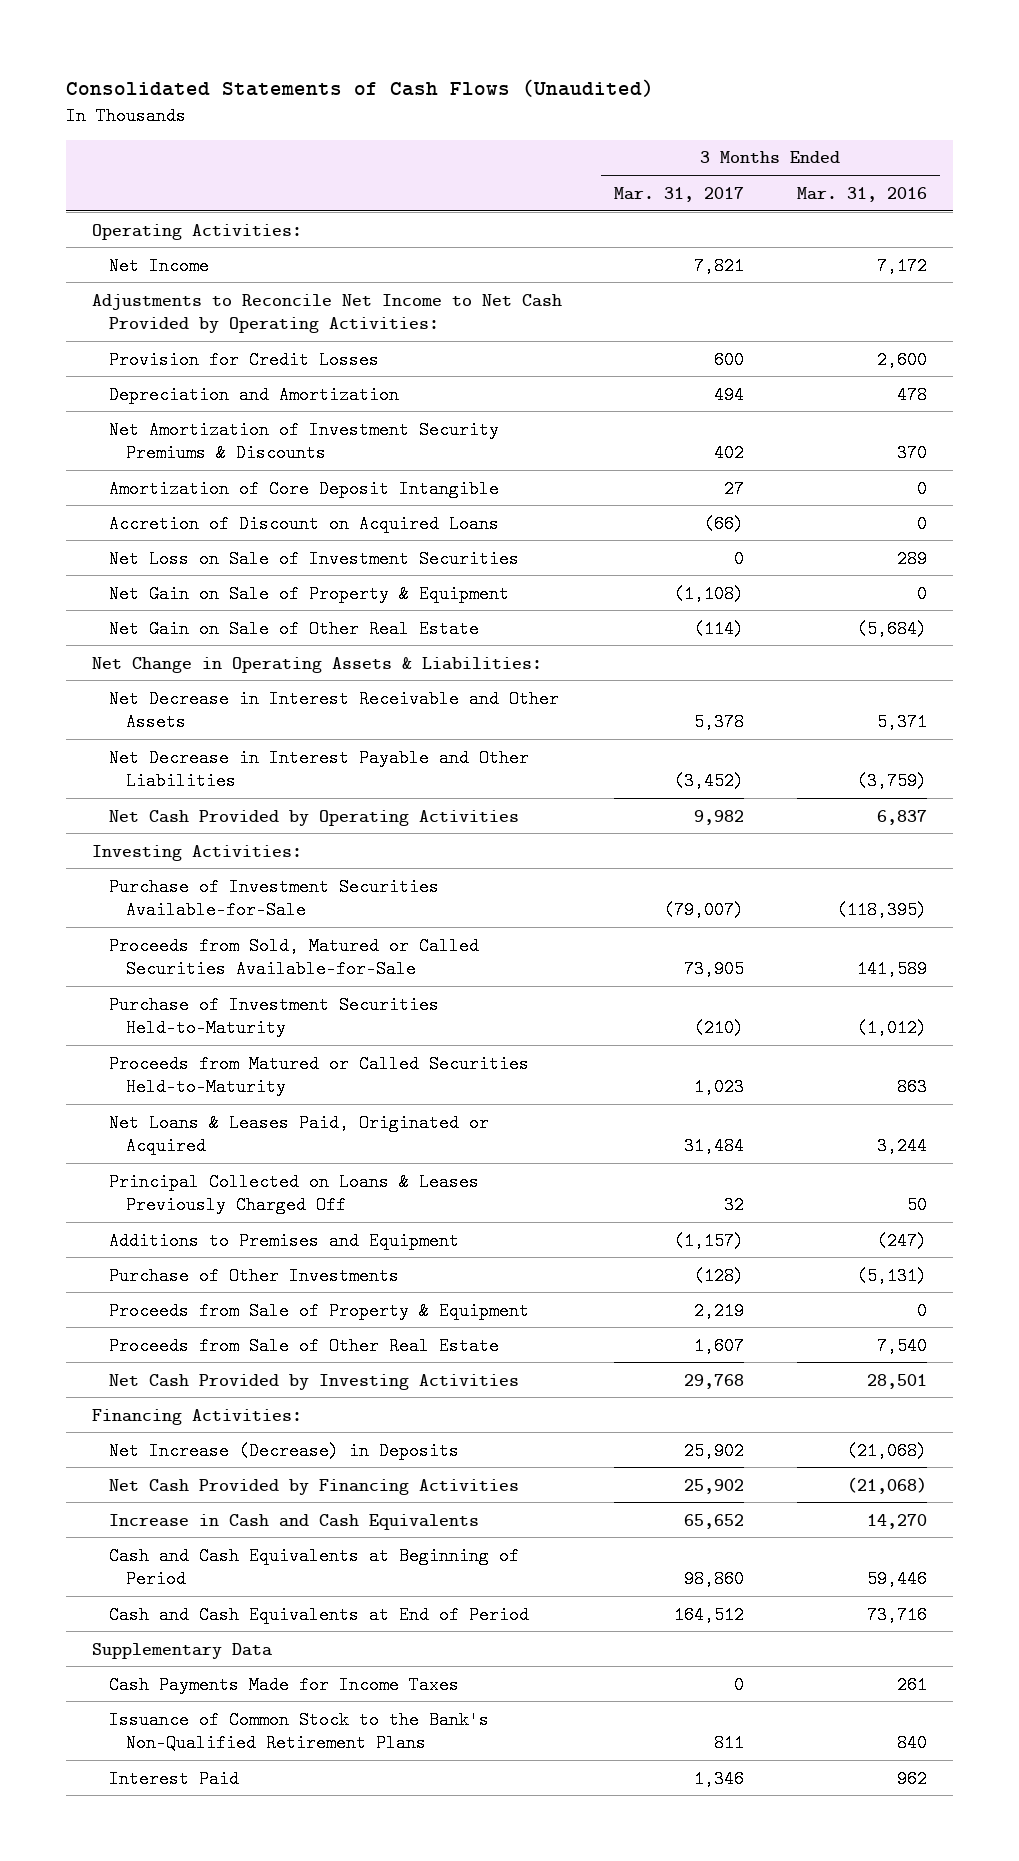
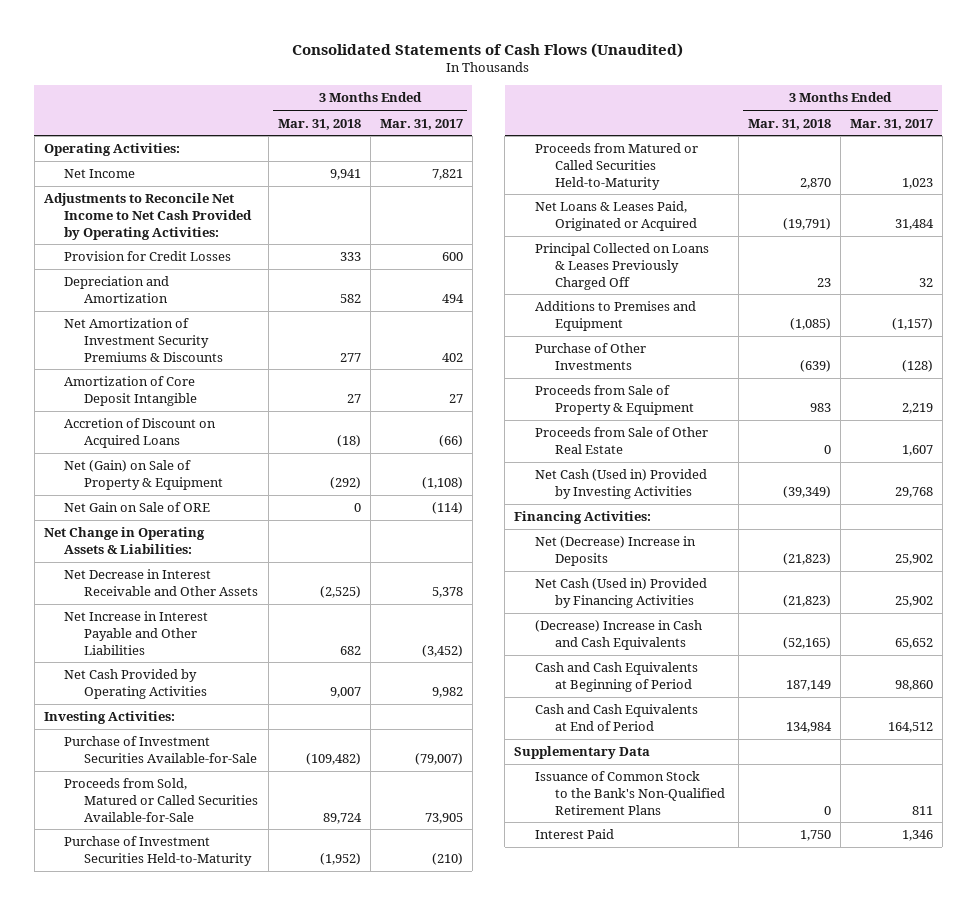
- | 3 Months Ended Mar. 31, 2017 | 3 Months Ended Mar. 31, 2016
+ | 3 Months Ended Mar. 31, 2018 | 3 Months Ended Mar. 31, 2017
- Net Loss on Sale of Investment Securities | 0 | 289
- Net Gain on Sale of Property & Equipment | (1,108) | 0
- Net Gain on Sale of Other Real Estate | (114) | (5,684)
+ Net (Gain) on Sale of Property & Equipment | (292) | (1,108)
+ Net Gain on Sale of ORE | 0 | (114)
- Net Decrease in Interest Payable and Other Liabilities | (3,452) | (3,759)
+ Net Increase in Interest Payable and Other Liabilities | 682 | (3,452)
- Net Cash Provided by Investing Activities | 29,768 | 28,501
+ Net Cash (Used in) Provided by Investing Activities | (39,349) | 29,768
- Net Increase (Decrease) in Deposits | 25,902 | (21,068)
- Net Cash Provided by Financing Activities | 25,902 | (21,068)
- Increase in Cash and Cash Equivalents | 65,652 | 14,270
+ Net (Decrease) Increase in Deposits | (21,823) | 25,902
+ Net Cash (Used in) Provided by Financing Activities | (21,823) | 25,902
+ (Decrease) Increase in Cash and Cash Equivalents | (52,165) | 65,652
- Cash Payments Made for Income Taxes | 0 | 261

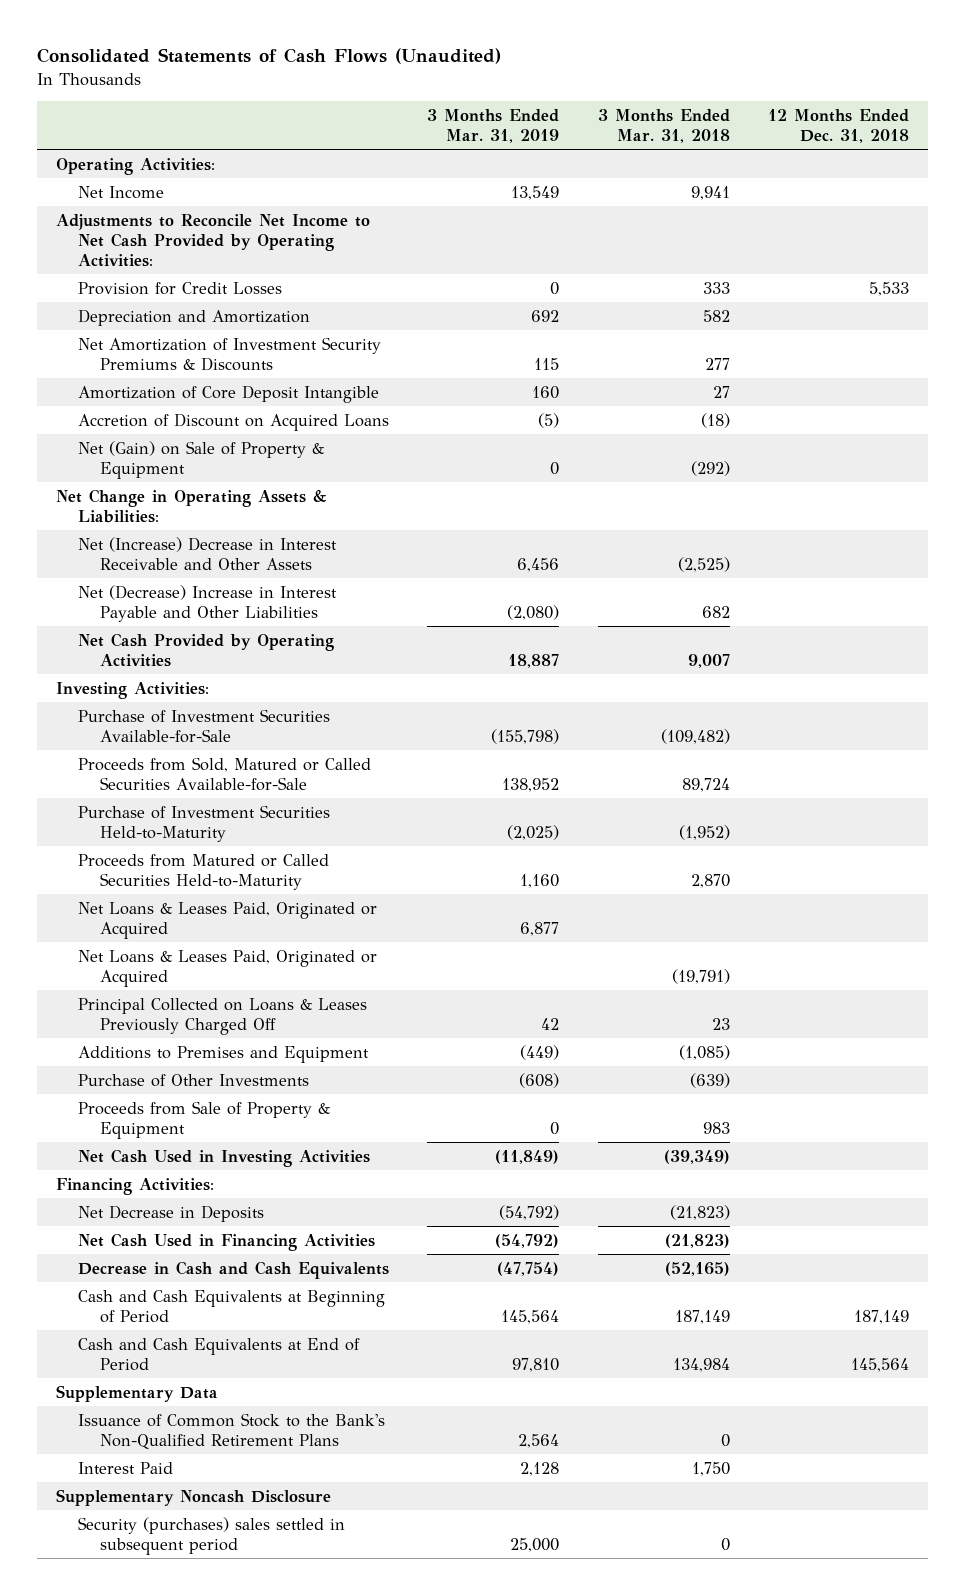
- | 3 Months Ended Mar. 31, 2018 | 3 Months Ended Mar. 31, 2017
+ | 3 Months Ended Mar. 31, 2019 | 3 Months Ended Mar. 31, 2018 | 12 Months Ended Dec. 31, 2018
- Net Gain on Sale of ORE | 0 | (114)
- Net Decrease in Interest Receivable and Other Assets | (2,525) | 5,378
- Net Increase in Interest Payable and Other Liabilities | 682 | (3,452)
+ Net (Increase) Decrease in Interest Receivable and Other Assets | 6,456 | (2,525) |
+ Net (Decrease) Increase in Interest Payable and Other Liabilities | (2,080) | 682 |
+ Net Loans & Leases Paid, Originated or Acquired | 6,877 | |
- Proceeds from Sale of Other Real Estate | 0 | 1,607
- Net Cash (Used in) Provided by Investing Activities | (39,349) | 29,768
+ Net Cash Used in Investing Activities | (11,849) | (39,349) |
- Net (Decrease) Increase in Deposits | (21,823) | 25,902
- Net Cash (Used in) Provided by Financing Activities | (21,823) | 25,902
- (Decrease) Increase in Cash and Cash Equivalents | (52,165) | 65,652
+ Net Decrease in Deposits | (54,792) | (21,823) |
+ Net Cash Used in Financing Activities | (54,792) | (21,823) |
+ Decrease in Cash and Cash Equivalents | (47,754) | (52,165) |
+ Supplementary Noncash Disclosure
+ Security (purchases) sales settled in subsequent period | 25,000 | 0 |

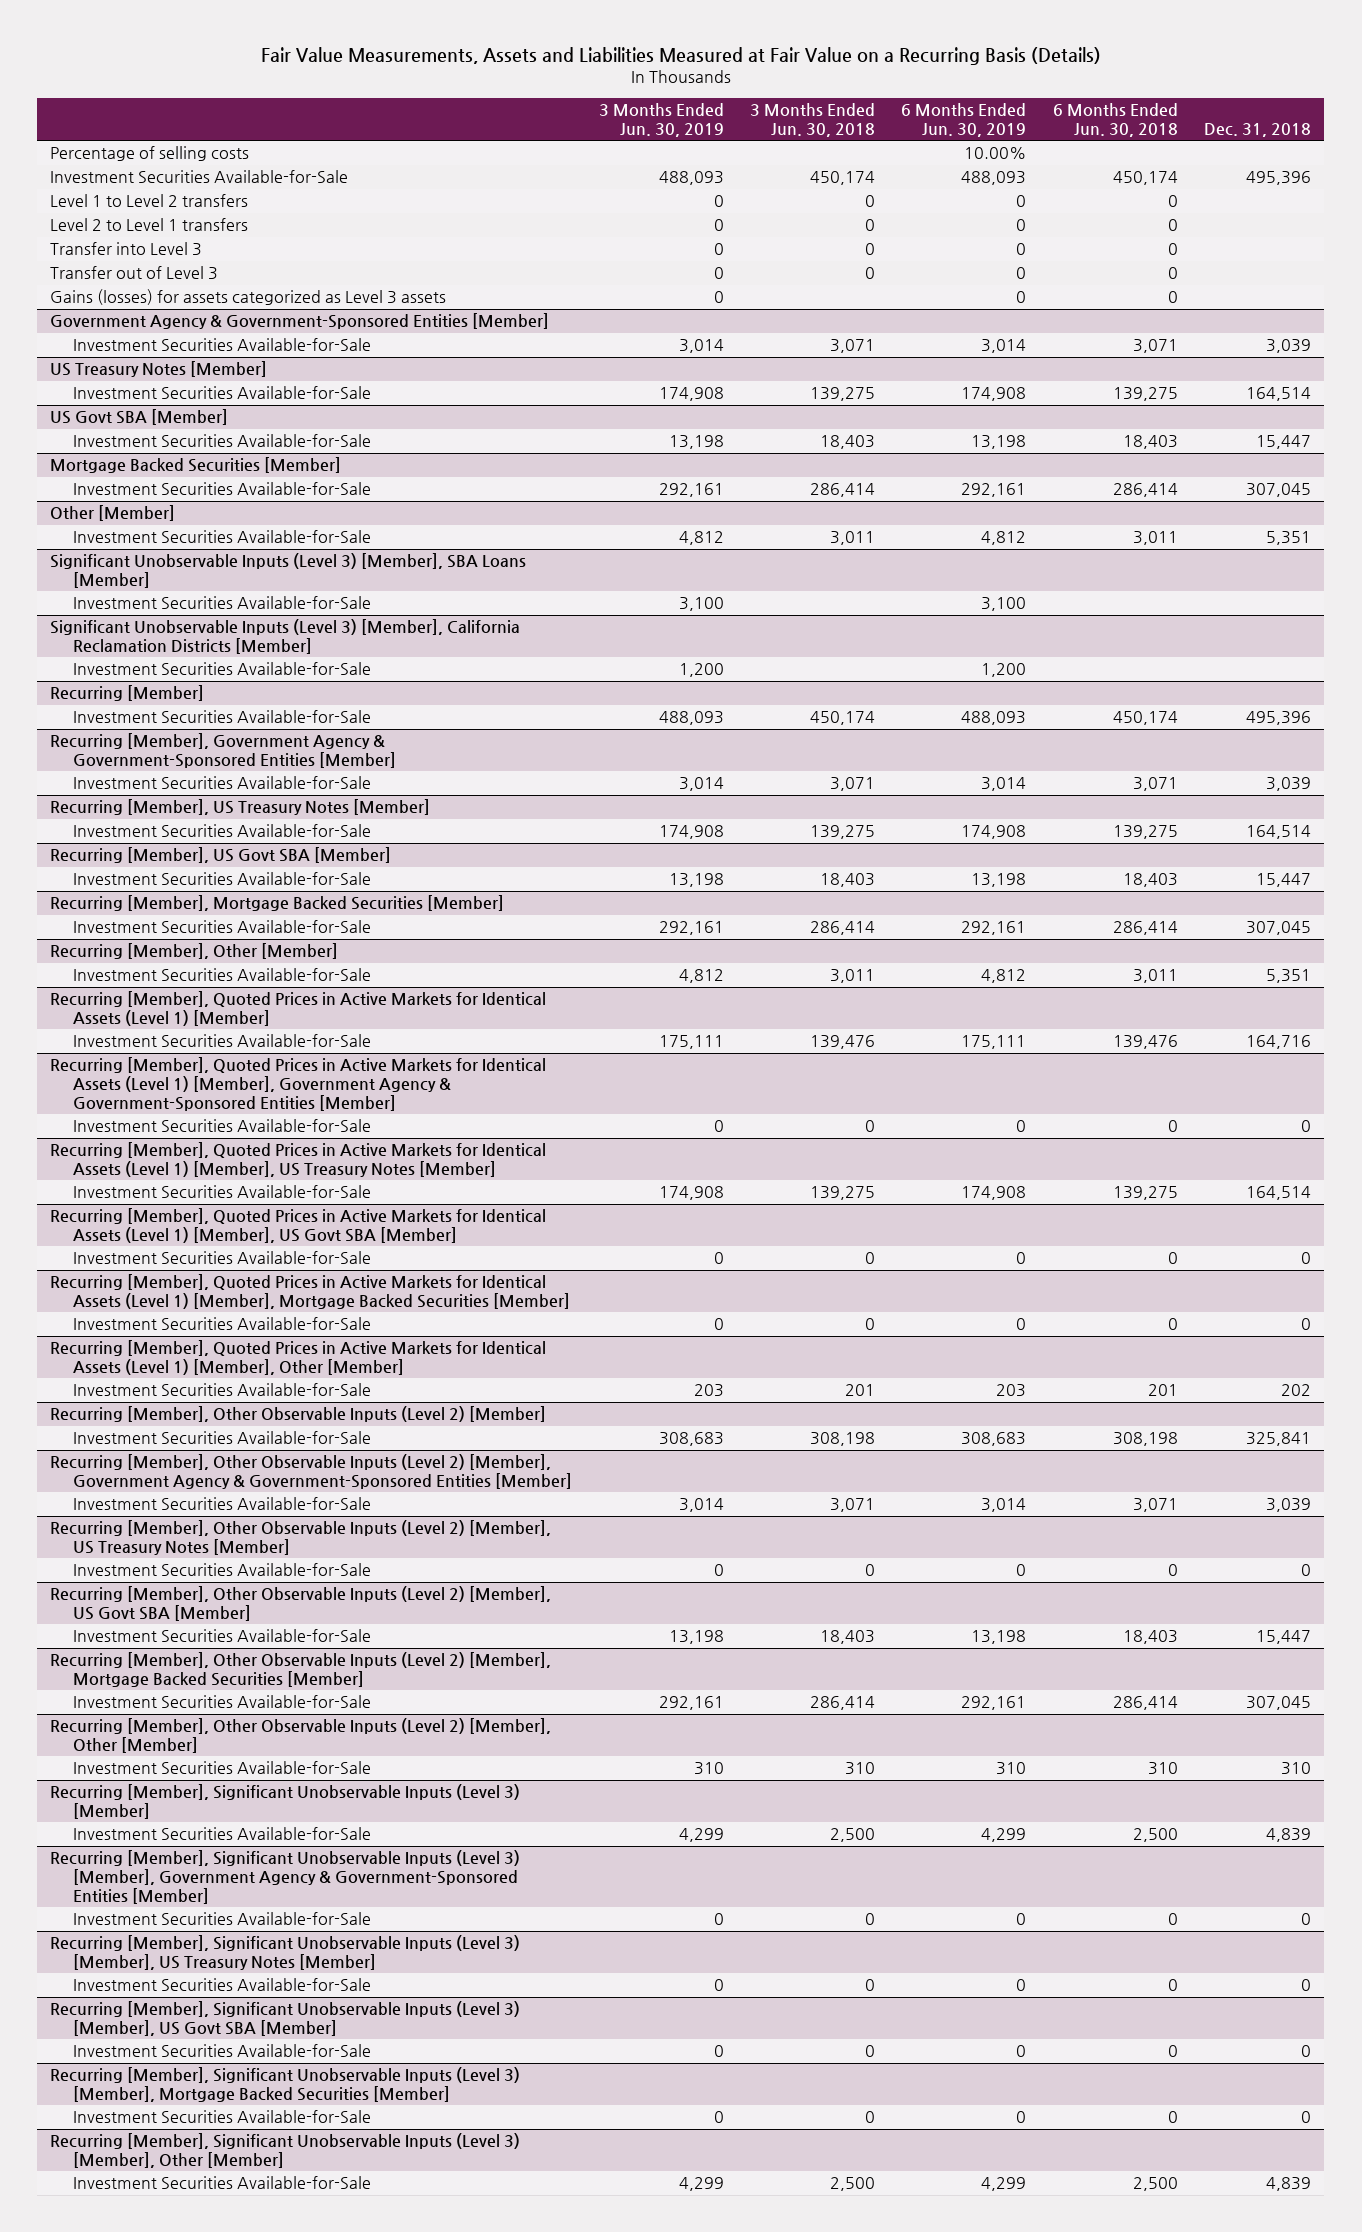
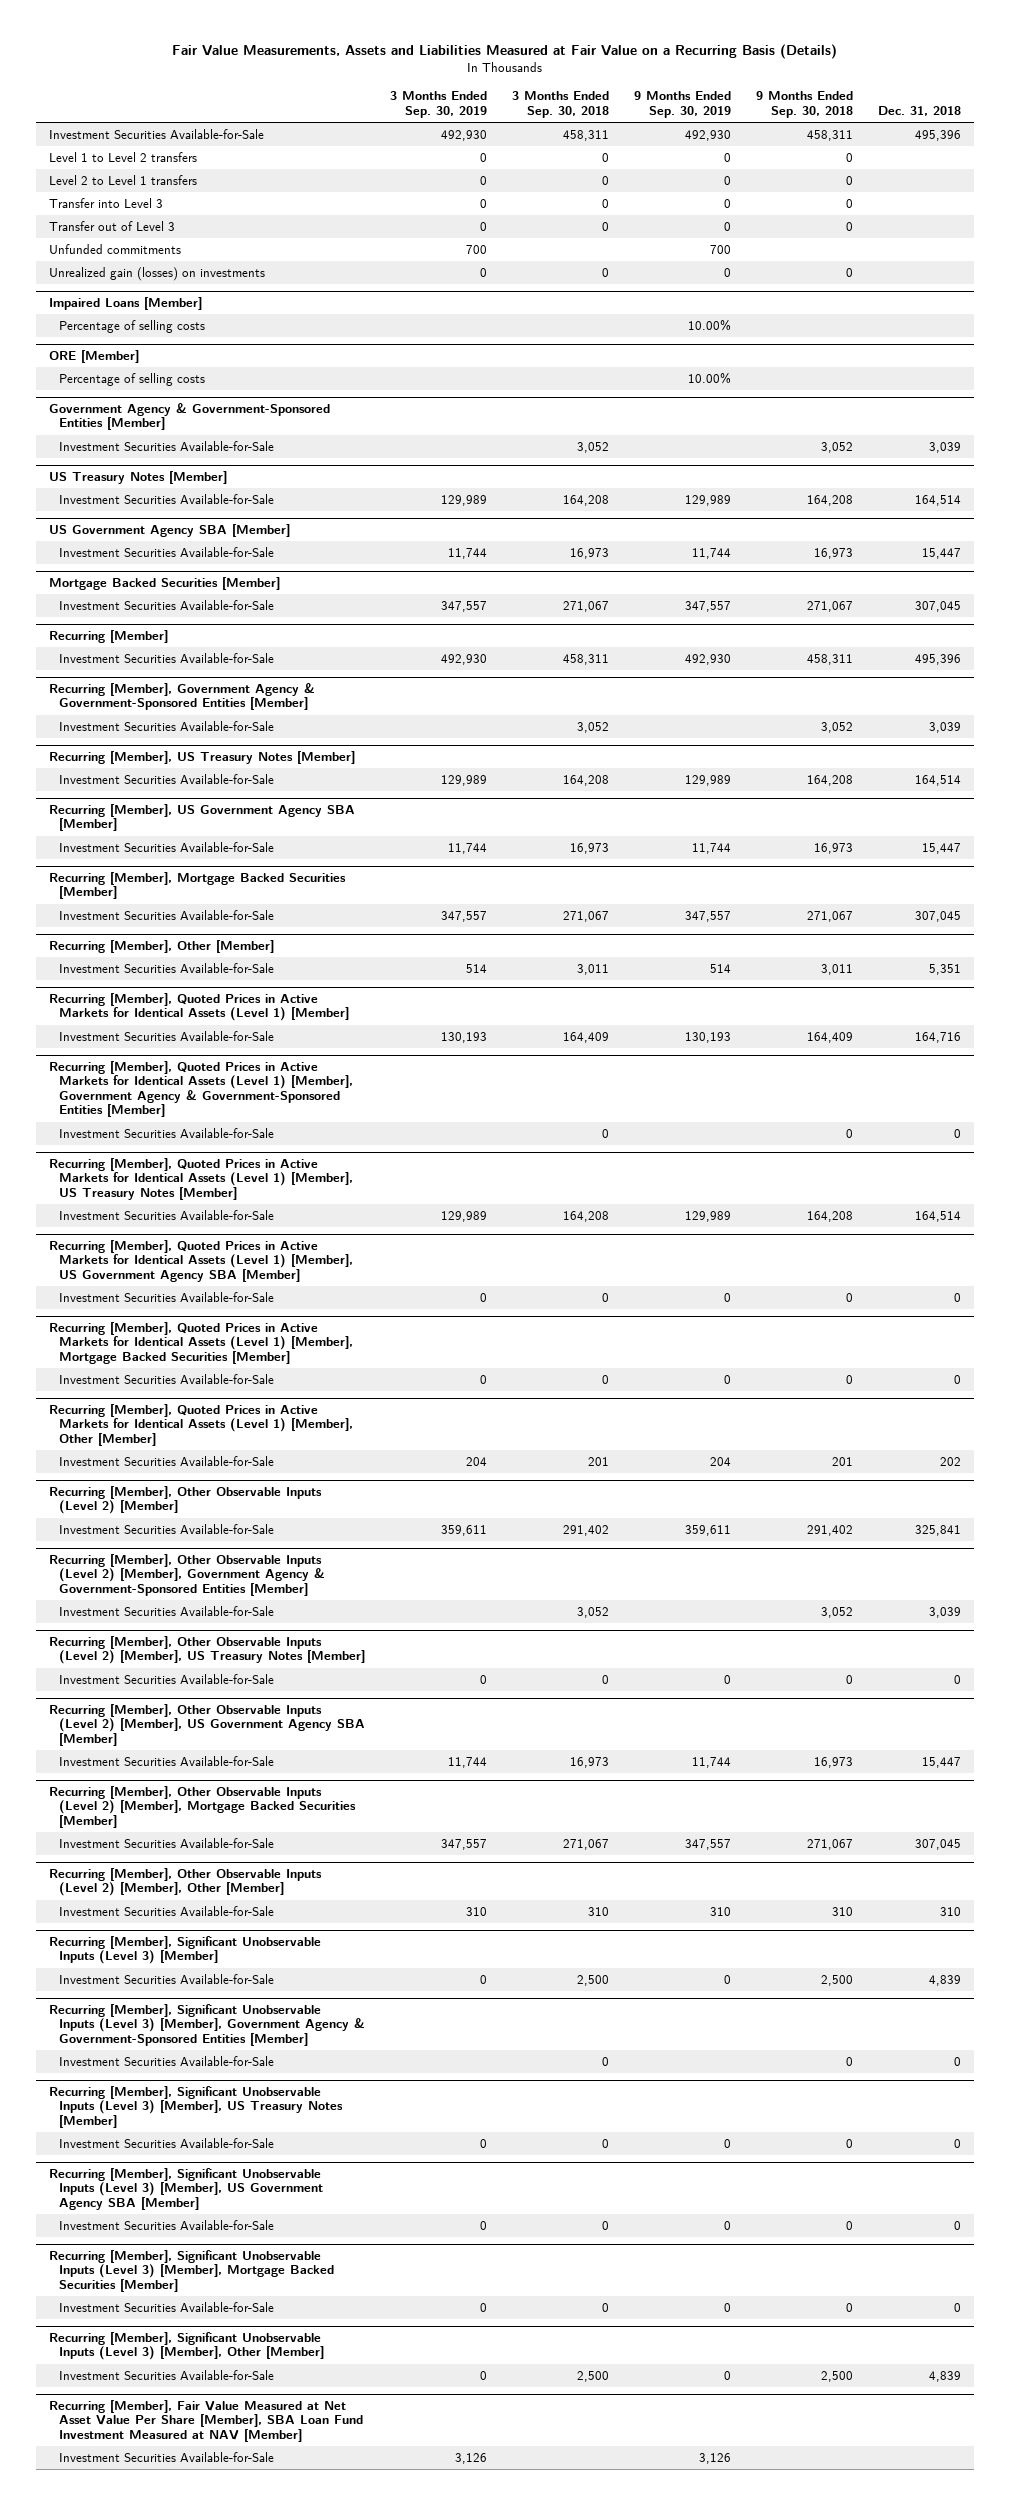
- | 3 Months Ended Jun. 30, 2019 | 3 Months Ended Jun. 30, 2018 | 6 Months Ended Jun. 30, 2019 | 6 Months Ended Jun. 30, 2018 | Dec. 31, 2018
+ | 3 Months Ended Sep. 30, 2019 | 3 Months Ended Sep. 30, 2018 | 9 Months Ended Sep. 30, 2019 | 9 Months Ended Sep. 30, 2018 | Dec. 31, 2018
- Percentage of selling costs | | | 10.00% | |
- Gains (losses) for assets categorized as Level 3 assets | 0 | | 0 | 0 |
+ Unfunded commitments | 700 | | 700 | |
+ Unrealized gain (losses) on investments | 0 | 0 | 0 | 0 |
+ Impaired Loans [Member]
+ Percentage of selling costs | | | 10.00% | |
+ ORE [Member]
+ Percentage of selling costs | | | 10.00% | |
- US Govt SBA [Member]
+ US Government Agency SBA [Member]
- Other [Member]
- Investment Securities Available-for-Sale | 4,812 | 3,011 | 4,812 | 3,011 | 5,351
- Significant Unobservable Inputs (Level 3) [Member], SBA Loans [Member]
- Investment Securities Available-for-Sale | 3,100 | | 3,100 | |
- Significant Unobservable Inputs (Level 3) [Member], California Reclamation Districts [Member]
- Investment Securities Available-for-Sale | 1,200 | | 1,200 | |
- Recurring [Member], US Govt SBA [Member]
+ Recurring [Member], US Government Agency SBA [Member]
- Recurring [Member], Quoted Prices in Active Markets for Identical Assets (Level 1) [Member], US Govt SBA [Member]
+ Recurring [Member], Quoted Prices in Active Markets for Identical Assets (Level 1) [Member], US Government Agency SBA [Member]
- Recurring [Member], Other Observable Inputs (Level 2) [Member], US Govt SBA [Member]
+ Recurring [Member], Other Observable Inputs (Level 2) [Member], US Government Agency SBA [Member]
- Recurring [Member], Significant Unobservable Inputs (Level 3) [Member], US Govt SBA [Member]
+ Recurring [Member], Significant Unobservable Inputs (Level 3) [Member], US Government Agency SBA [Member]
+ Recurring [Member], Fair Value Measured at Net Asset Value Per Share [Member], SBA Loan Fund Investment Measured at NAV [Member]
+ Investment Securities Available-for-Sale | 3,126 | | 3,126 | |

